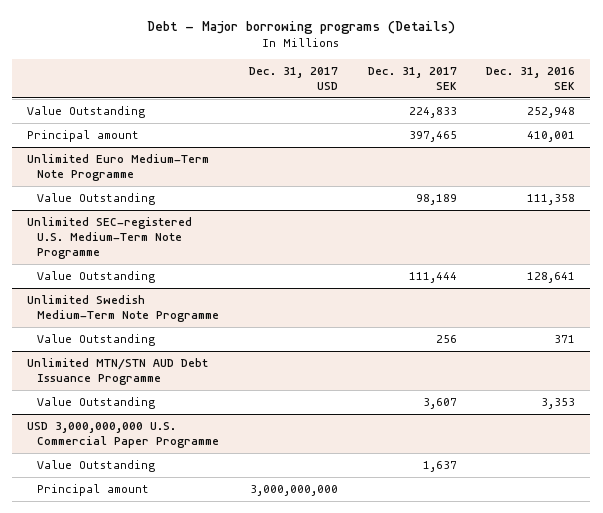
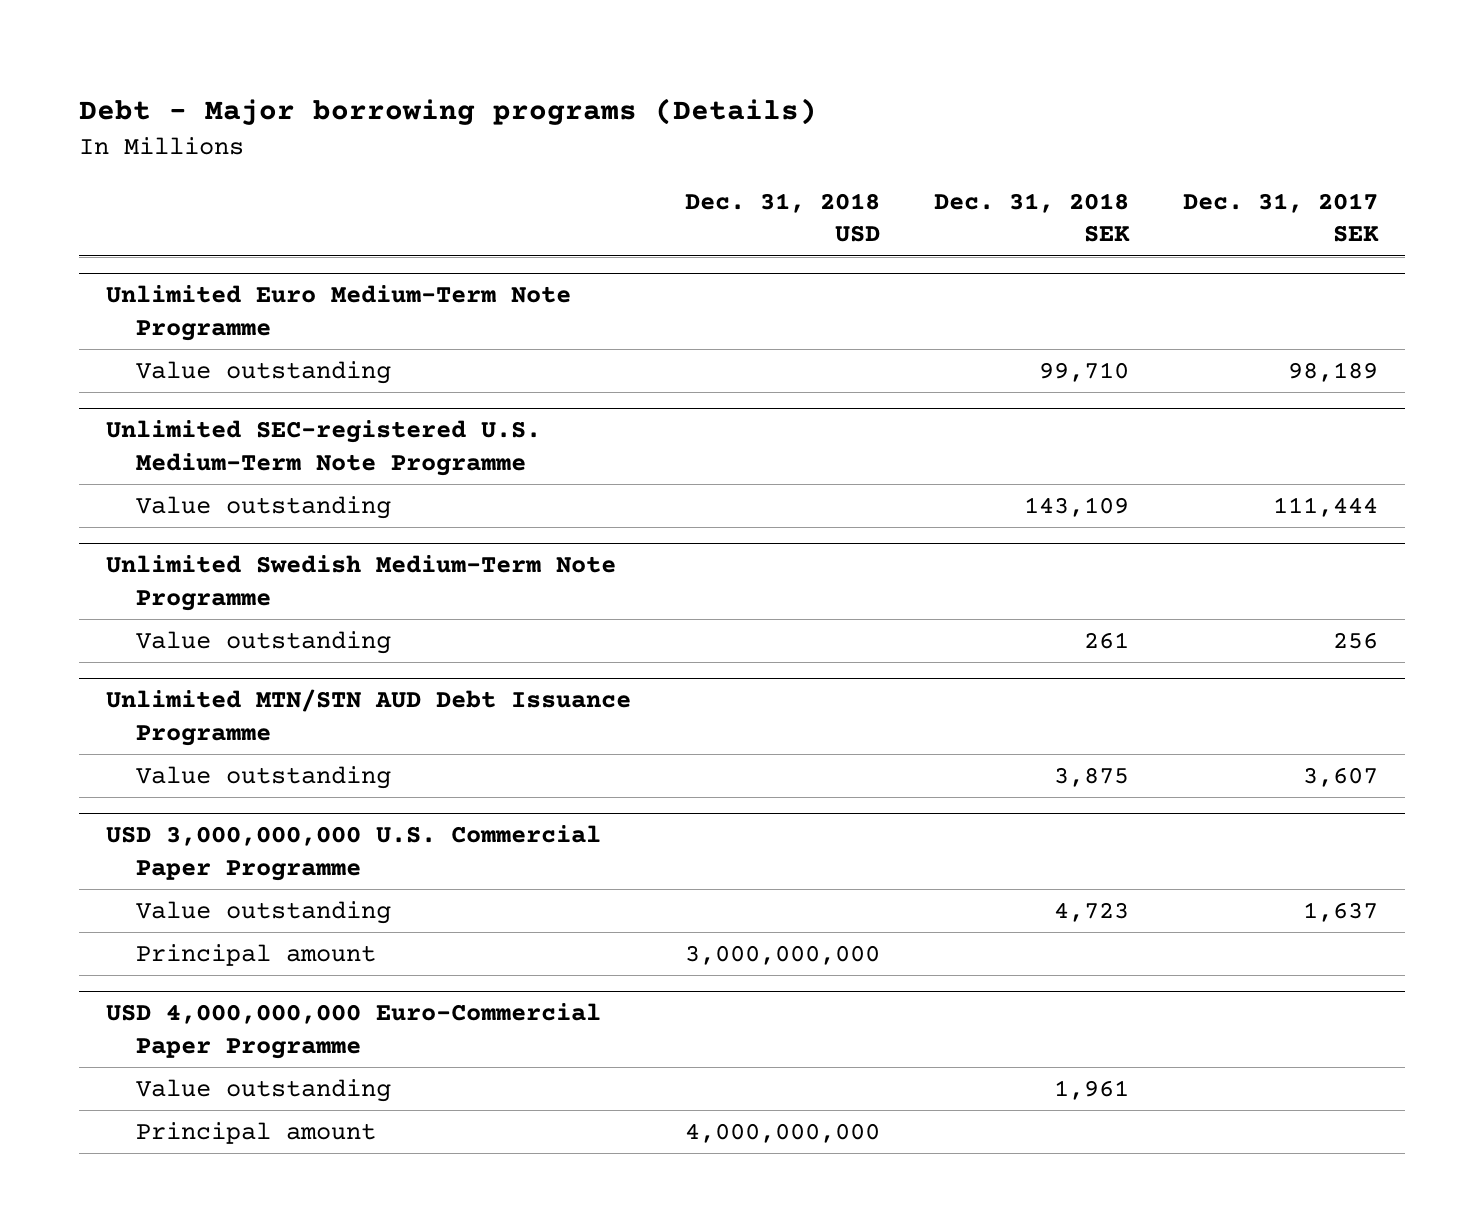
- | Dec. 31, 2017 USD | Dec. 31, 2017 SEK | Dec. 31, 2016 SEK
+ | Dec. 31, 2018 USD | Dec. 31, 2018 SEK | Dec. 31, 2017 SEK
- Value Outstanding | | 224,833 | 252,948
- Principal amount | | 397,465 | 410,001
@ Unlimited Euro Medium-Term Note Programme
- Value Outstanding | | 98,189 | 111,358
+ Value outstanding | | 99,710 | 98,189
@ Unlimited SEC-registered U.S. Medium-Term Note Programme
- Value Outstanding | | 111,444 | 128,641
+ Value outstanding | | 143,109 | 111,444
@ Unlimited Swedish Medium-Term Note Programme
- Value Outstanding | | 256 | 371
+ Value outstanding | | 261 | 256
@ Unlimited MTN/STN AUD Debt Issuance Programme
- Value Outstanding | | 3,607 | 3,353
+ Value outstanding | | 3,875 | 3,607
@ USD 3,000,000,000 U.S. Commercial Paper Programme
- Value Outstanding | | 1,637 |
+ Value outstanding | | 4,723 | 1,637
+ USD 4,000,000,000 Euro-Commercial Paper Programme
+ Value outstanding | | 1,961 |
+ Principal amount | 4,000,000,000 | |

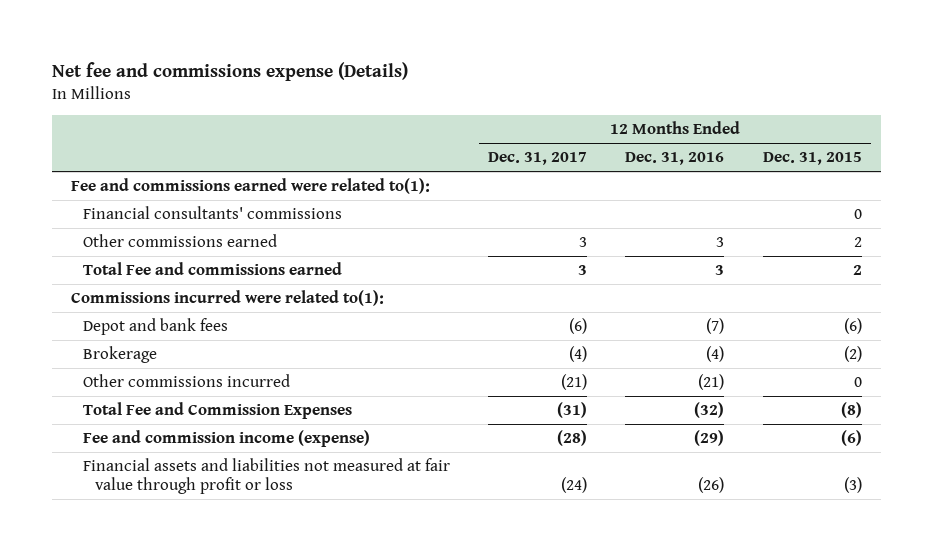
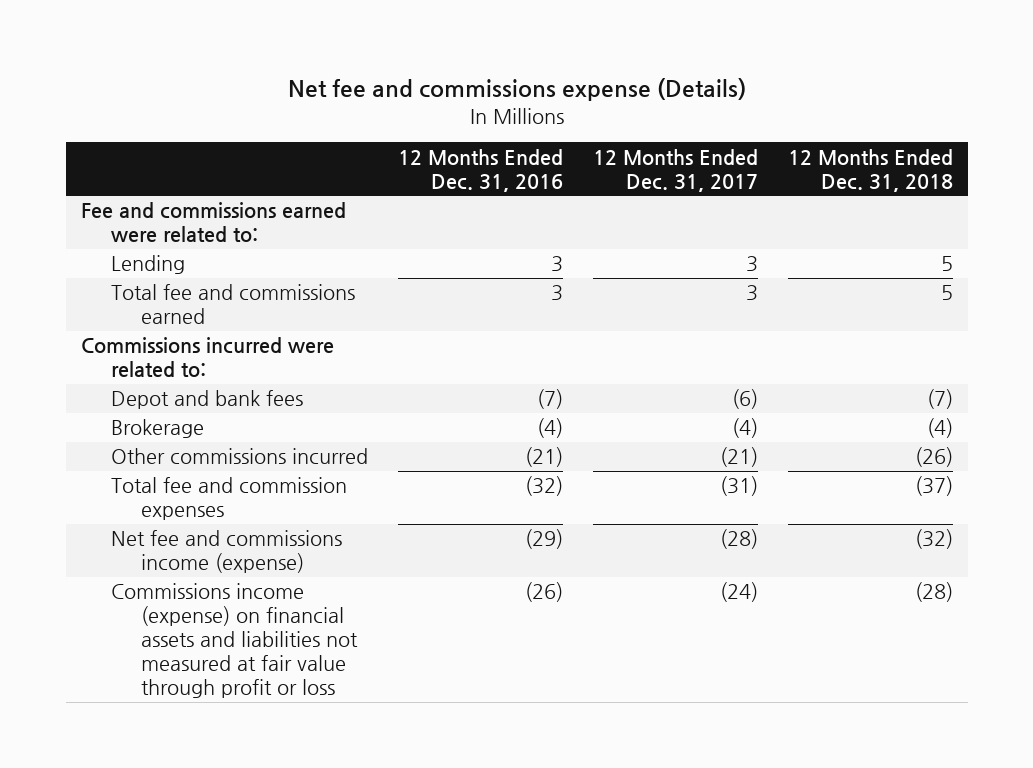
- | 12 Months Ended Dec. 31, 2017 | 12 Months Ended Dec. 31, 2016 | 12 Months Ended Dec. 31, 2015
+ | 12 Months Ended Dec. 31, 2016 | 12 Months Ended Dec. 31, 2017 | 12 Months Ended Dec. 31, 2018
- Fee and commissions earned were related to(1):
- Financial consultants' commissions | | | 0
- Other commissions earned | 3 | 3 | 2
- Total Fee and commissions earned | 3 | 3 | 2
- Commissions incurred were related to(1):
+ Fee and commissions earned were related to:
+ Lending | 3 | 3 | 5
+ Total fee and commissions earned | 3 | 3 | 5
+ Commissions incurred were related to:
- Total Fee and Commission Expenses | (31) | (32) | (8)
- Fee and commission income (expense) | (28) | (29) | (6)
- Financial assets and liabilities not measured at fair value through profit or loss | (24) | (26) | (3)
+ Total fee and commission expenses | (32) | (31) | (37)
+ Net fee and commissions income (expense) | (29) | (28) | (32)
+ Commissions income (expense) on financial assets and liabilities not measured at fair value through profit or loss | (26) | (24) | (28)

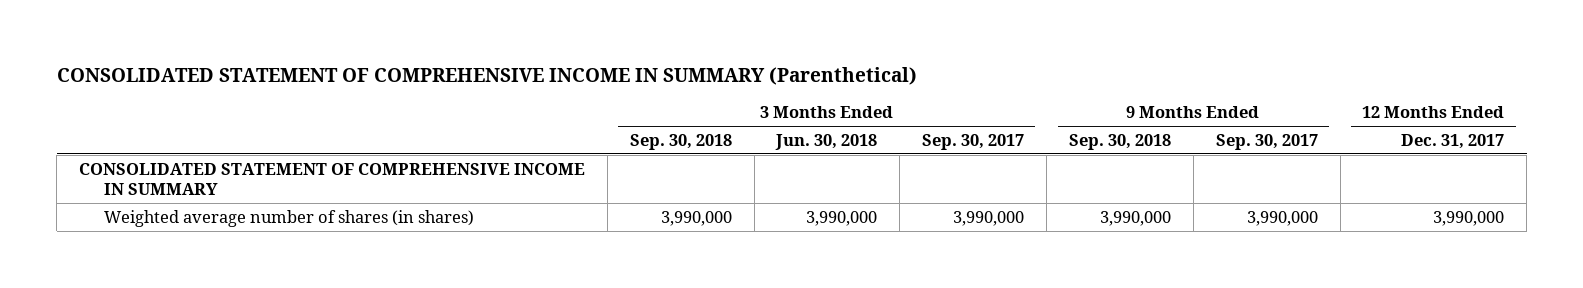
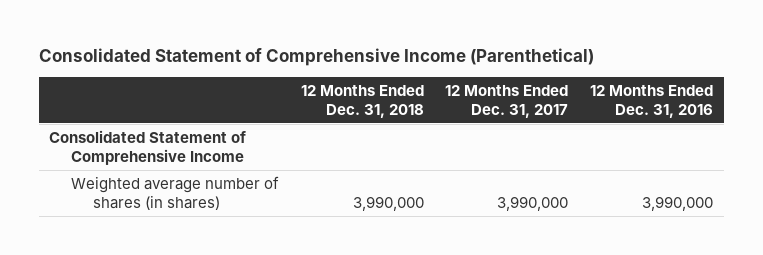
- CONSOLIDATED STATEMENT OF COMPREHENSIVE INCOME IN SUMMARY (Parenthetical)
+ Consolidated Statement of Comprehensive Income (Parenthetical)
- | 3 Months Ended Sep. 30, 2018 | 3 Months Ended Jun. 30, 2018 | 3 Months Ended Sep. 30, 2017 | 9 Months Ended Sep. 30, 2018 | 9 Months Ended Sep. 30, 2017 | 12 Months Ended Dec. 31, 2017
+ | 12 Months Ended Dec. 31, 2018 | 12 Months Ended Dec. 31, 2017 | 12 Months Ended Dec. 31, 2016
- CONSOLIDATED STATEMENT OF COMPREHENSIVE INCOME IN SUMMARY
+ Consolidated Statement of Comprehensive Income

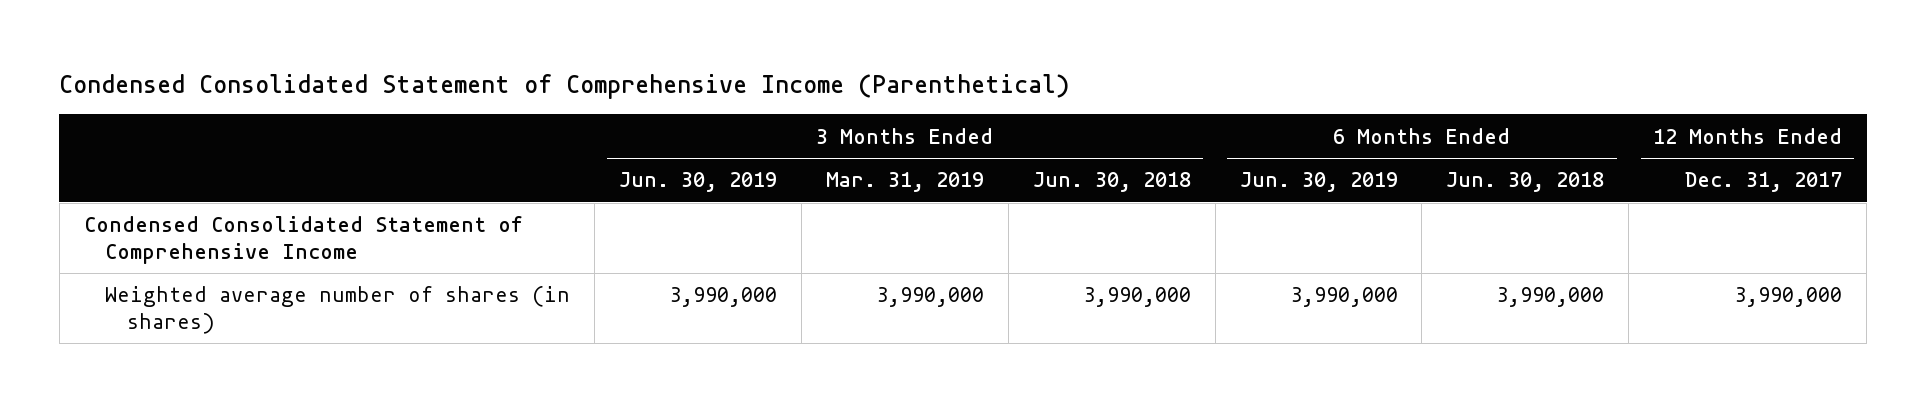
- Consolidated Statement of Comprehensive Income (Parenthetical)
+ Condensed Consolidated Statement of Comprehensive Income (Parenthetical)
- | 12 Months Ended Dec. 31, 2018 | 12 Months Ended Dec. 31, 2017 | 12 Months Ended Dec. 31, 2016
+ | 3 Months Ended Jun. 30, 2019 | 3 Months Ended Mar. 31, 2019 | 3 Months Ended Jun. 30, 2018 | 6 Months Ended Jun. 30, 2019 | 6 Months Ended Jun. 30, 2018 | 12 Months Ended Dec. 31, 2017
- Consolidated Statement of Comprehensive Income
+ Condensed Consolidated Statement of Comprehensive Income

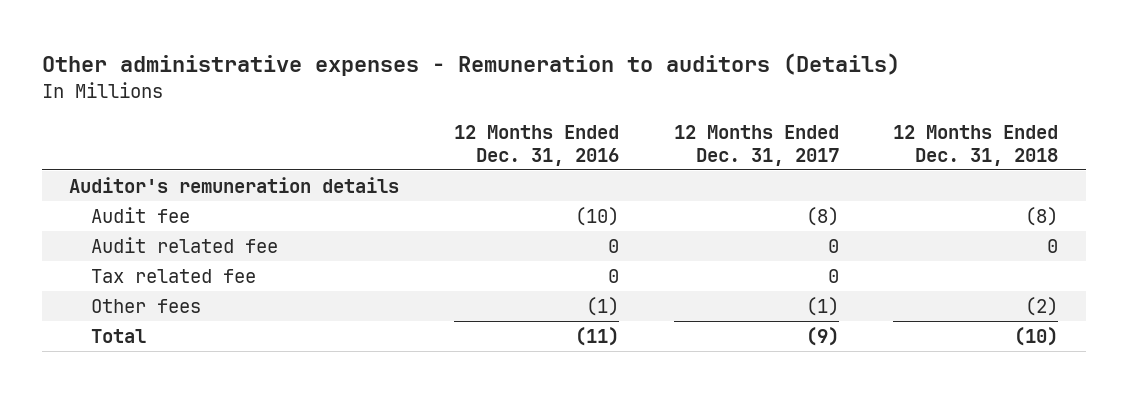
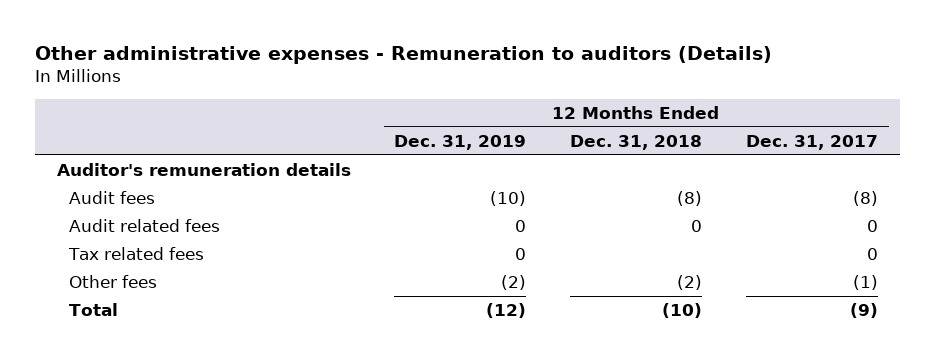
- | 12 Months Ended Dec. 31, 2016 | 12 Months Ended Dec. 31, 2017 | 12 Months Ended Dec. 31, 2018
+ | 12 Months Ended Dec. 31, 2019 | 12 Months Ended Dec. 31, 2018 | 12 Months Ended Dec. 31, 2017
- Audit fee | (10) | (8) | (8)
- Audit related fee | 0 | 0 | 0
- Tax related fee | 0 | 0 |
+ Audit fees | (10) | (8) | (8)
+ Audit related fees | 0 | 0 | 0
+ Tax related fees | 0 | | 0

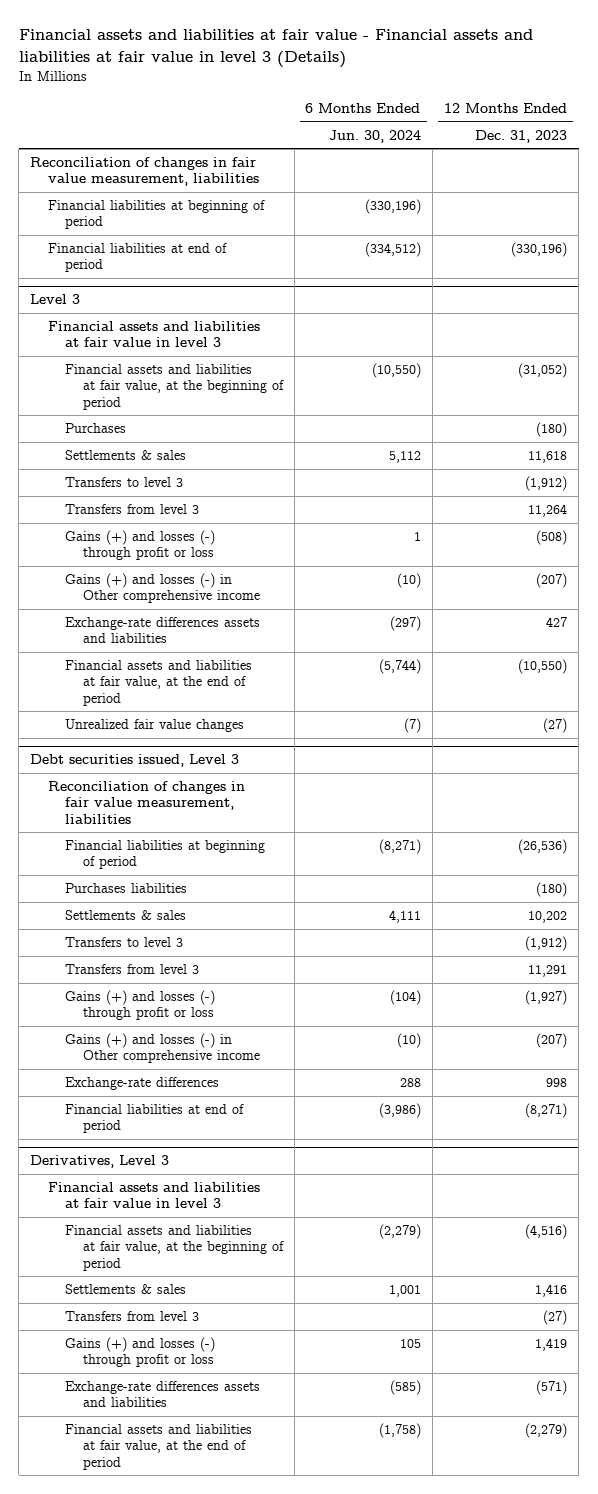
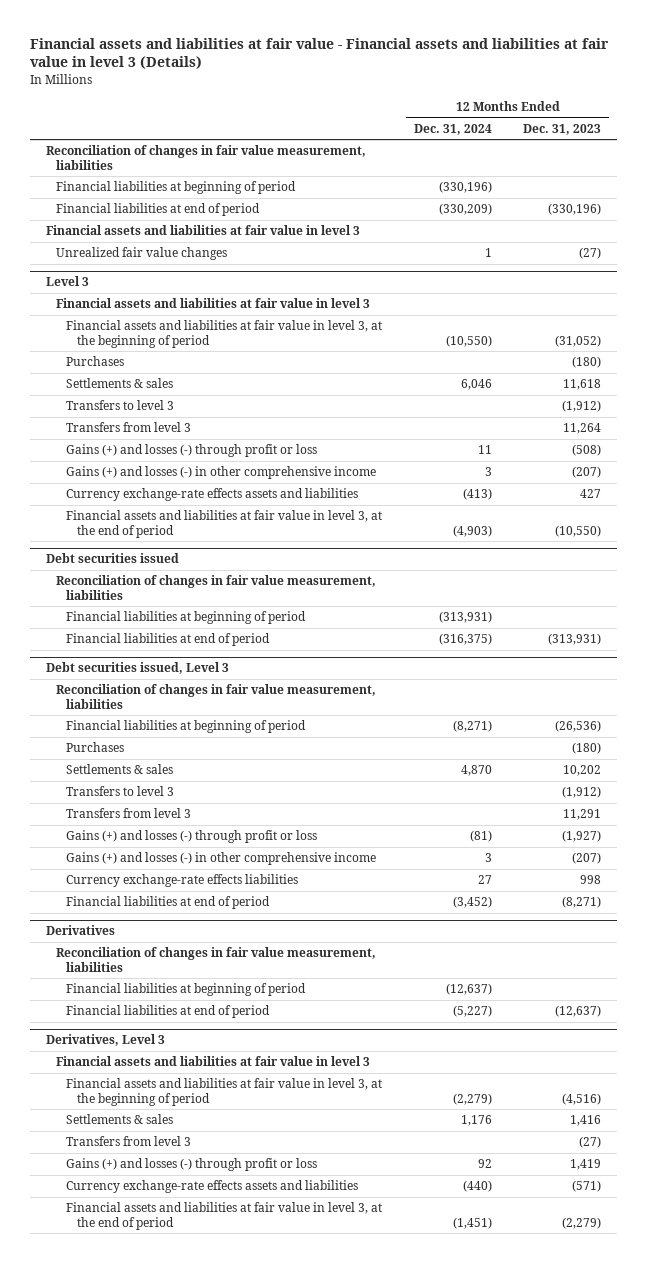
- | 6 Months Ended Jun. 30, 2024 | 12 Months Ended Dec. 31, 2023
+ | 12 Months Ended Dec. 31, 2024 | 12 Months Ended Dec. 31, 2023
+ Financial assets and liabilities at fair value in level 3
+ Unrealized fair value changes | 1 | (27)
@ Level 3
- Financial assets and liabilities at fair value, at the beginning of period | (10,550) | (31,052)
+ Financial assets and liabilities at fair value in level 3, at the beginning of period | (10,550) | (31,052)
- Gains (+) and losses (-) in Other comprehensive income | (10) | (207)
- Exchange-rate differences assets and liabilities | (297) | 427
- Financial assets and liabilities at fair value, at the end of period | (5,744) | (10,550)
- Unrealized fair value changes | (7) | (27)
+ Gains (+) and losses (-) in other comprehensive income | 3 | (207)
+ Currency exchange-rate effects assets and liabilities | (413) | 427
+ Financial assets and liabilities at fair value in level 3, at the end of period | (4,903) | (10,550)
+ Debt securities issued
+ Reconciliation of changes in fair value measurement, liabilities
+ Financial liabilities at beginning of period | (313,931) |
+ Financial liabilities at end of period | (316,375) | (313,931)
@ Debt securities issued, Level 3
- Purchases liabilities | | (180)
+ Purchases | | (180)
- Gains (+) and losses (-) in Other comprehensive income | (10) | (207)
- Exchange-rate differences | 288 | 998
+ Gains (+) and losses (-) in other comprehensive income | 3 | (207)
+ Currency exchange-rate effects liabilities | 27 | 998
+ Derivatives
+ Reconciliation of changes in fair value measurement, liabilities
+ Financial liabilities at beginning of period | (12,637) |
+ Financial liabilities at end of period | (5,227) | (12,637)
@ Derivatives, Level 3
- Financial assets and liabilities at fair value, at the beginning of period | (2,279) | (4,516)
+ Financial assets and liabilities at fair value in level 3, at the beginning of period | (2,279) | (4,516)
- Exchange-rate differences assets and liabilities | (585) | (571)
- Financial assets and liabilities at fair value, at the end of period | (1,758) | (2,279)
+ Currency exchange-rate effects assets and liabilities | (440) | (571)
+ Financial assets and liabilities at fair value in level 3, at the end of period | (1,451) | (2,279)

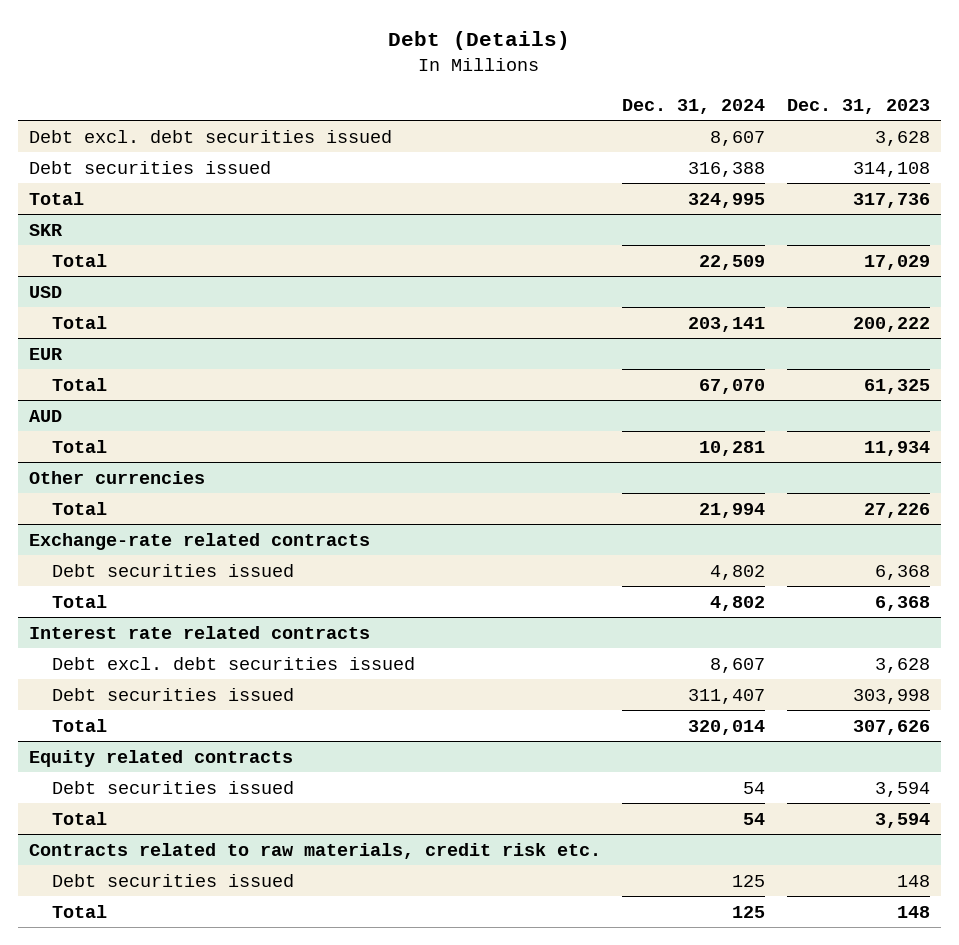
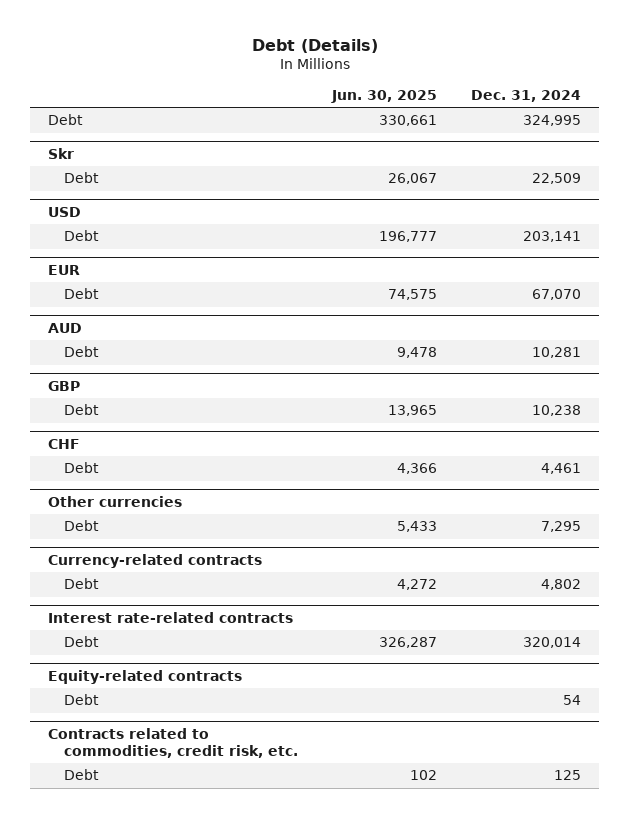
- | Dec. 31, 2024 | Dec. 31, 2023
+ | Jun. 30, 2025 | Dec. 31, 2024
- Debt excl. debt securities issued | 8,607 | 3,628
- Debt securities issued | 316,388 | 314,108
- Total | 324,995 | 317,736
- SKR
- Total | 22,509 | 17,029
+ Debt | 330,661 | 324,995
+ Skr
+ Debt | 26,067 | 22,509
@ USD
- Total | 203,141 | 200,222
+ Debt | 196,777 | 203,141
@ EUR
- Total | 67,070 | 61,325
+ Debt | 74,575 | 67,070
@ AUD
- Total | 10,281 | 11,934
+ Debt | 9,478 | 10,281
+ GBP
+ Debt | 13,965 | 10,238
+ CHF
+ Debt | 4,366 | 4,461
@ Other currencies
- Total | 21,994 | 27,226
- Exchange-rate related contracts
- Debt securities issued | 4,802 | 6,368
- Total | 4,802 | 6,368
- Interest rate related contracts
- Debt excl. debt securities issued | 8,607 | 3,628
- Debt securities issued | 311,407 | 303,998
- Total | 320,014 | 307,626
- Equity related contracts
- Debt securities issued | 54 | 3,594
- Total | 54 | 3,594
- Contracts related to raw materials, credit risk etc.
- Debt securities issued | 125 | 148
- Total | 125 | 148
@ Other currencies
+ Debt | 5,433 | 7,295
+ Currency-related contracts
+ Debt | 4,272 | 4,802
+ Interest rate-related contracts
+ Debt | 326,287 | 320,014
+ Equity-related contracts
+ Debt | | 54
+ Contracts related to commodities, credit risk, etc.
+ Debt | 102 | 125

